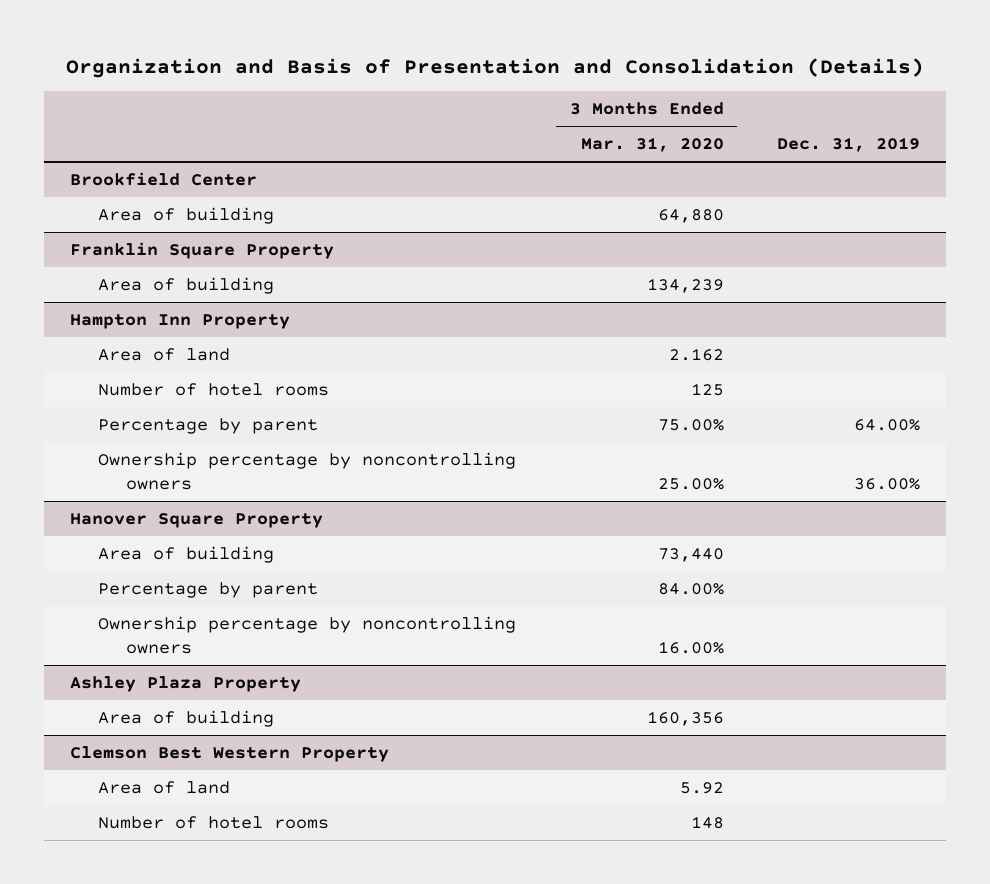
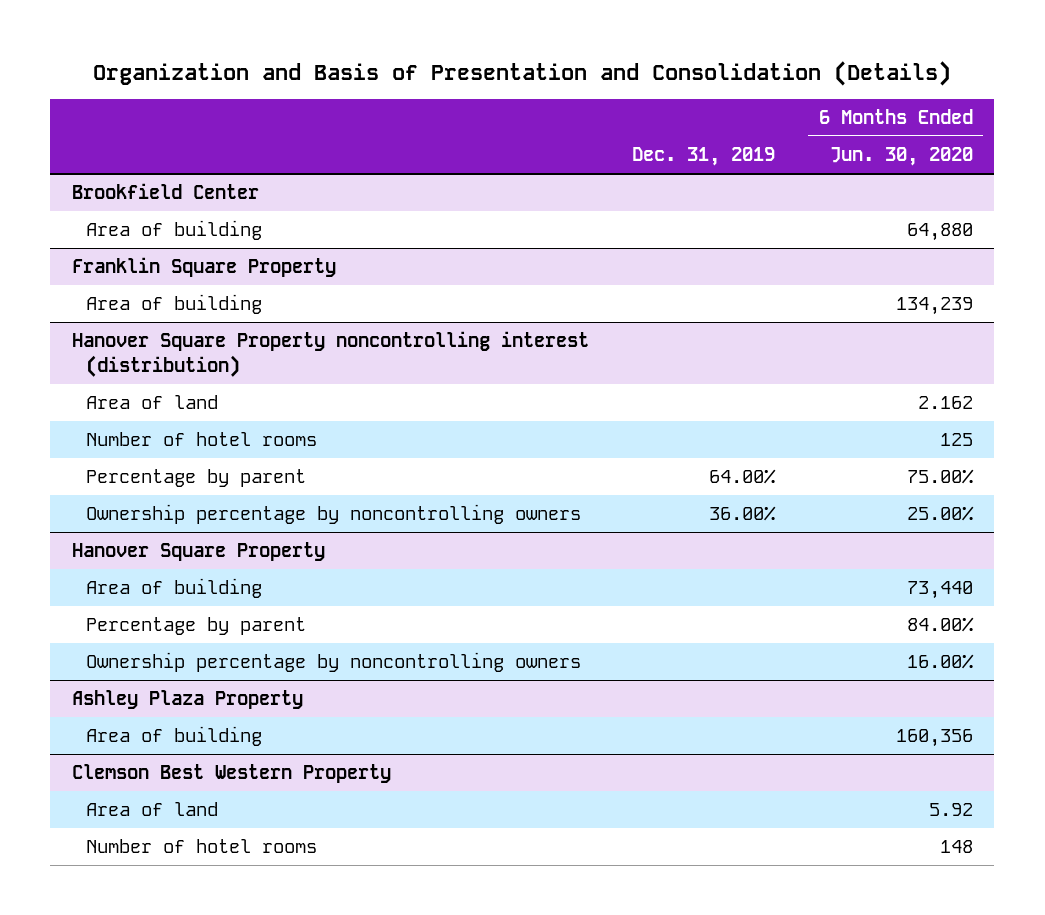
- | 3 Months Ended Mar. 31, 2020 | Dec. 31, 2019
+ | Dec. 31, 2019 | 6 Months Ended Jun. 30, 2020
- Hampton Inn Property
+ Hanover Square Property noncontrolling interest (distribution)

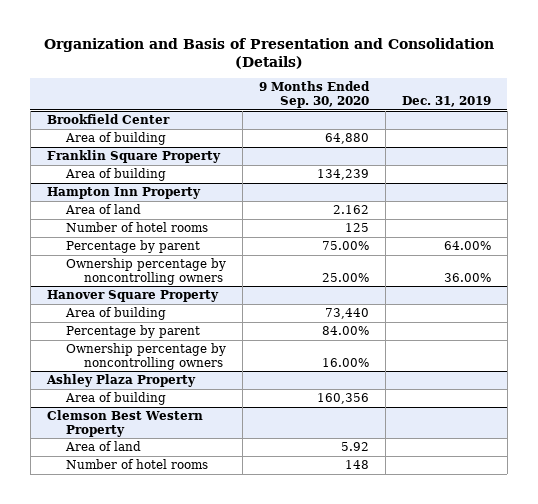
- | Dec. 31, 2019 | 6 Months Ended Jun. 30, 2020
+ | 9 Months Ended Sep. 30, 2020 | Dec. 31, 2019
- Hanover Square Property noncontrolling interest (distribution)
+ Hampton Inn Property

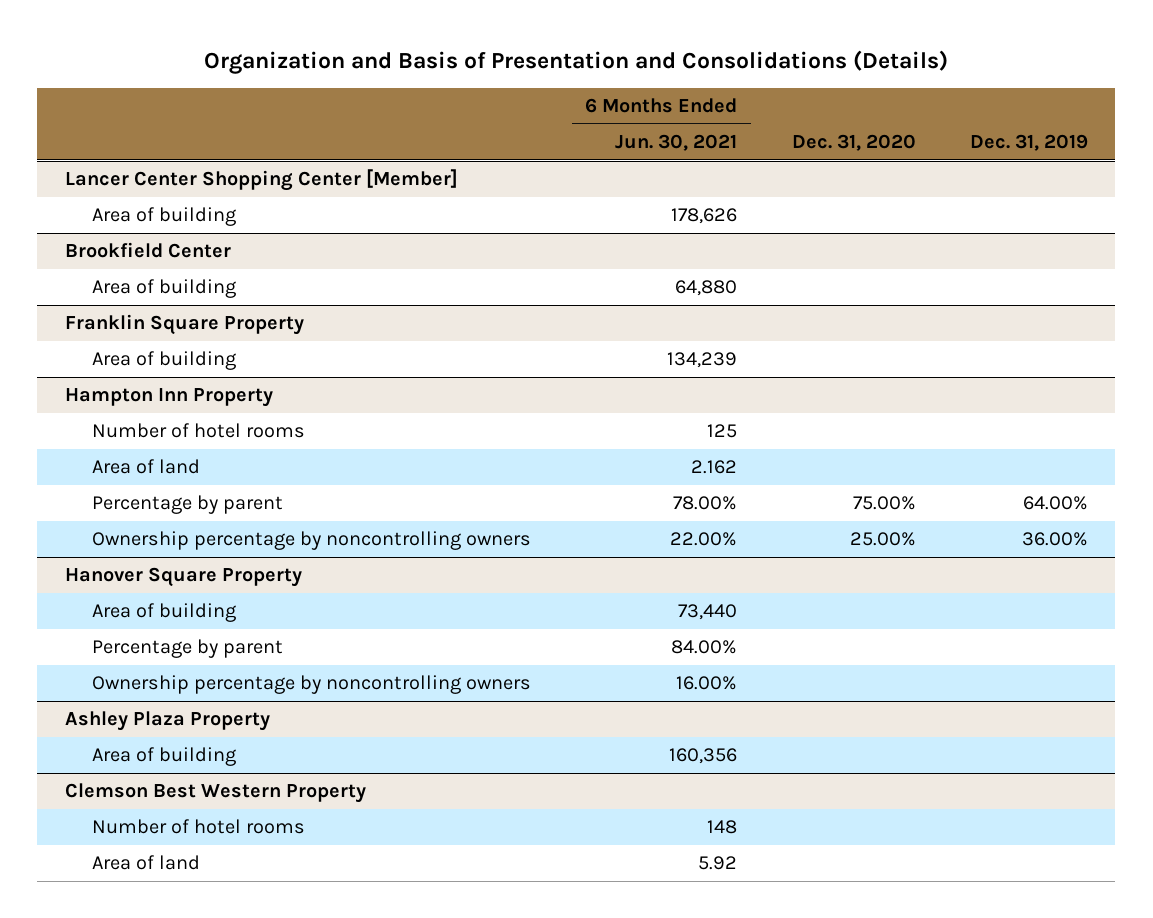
- Organization and Basis of Presentation and Consolidation (Details)
+ Organization and Basis of Presentation and Consolidations (Details)
- | 9 Months Ended Sep. 30, 2020 | Dec. 31, 2019
+ | 6 Months Ended Jun. 30, 2021 | Dec. 31, 2020 | Dec. 31, 2019
+ Lancer Center Shopping Center [Member]
+ Area of building | 178,626 | |
@ Hampton Inn Property
moved down: Area of land | 2.162 | |
@ Clemson Best Western Property
moved down: Area of land | 5.92 | |

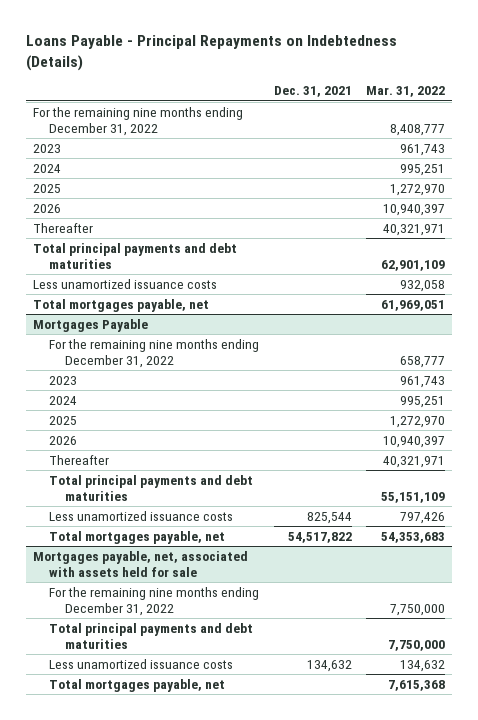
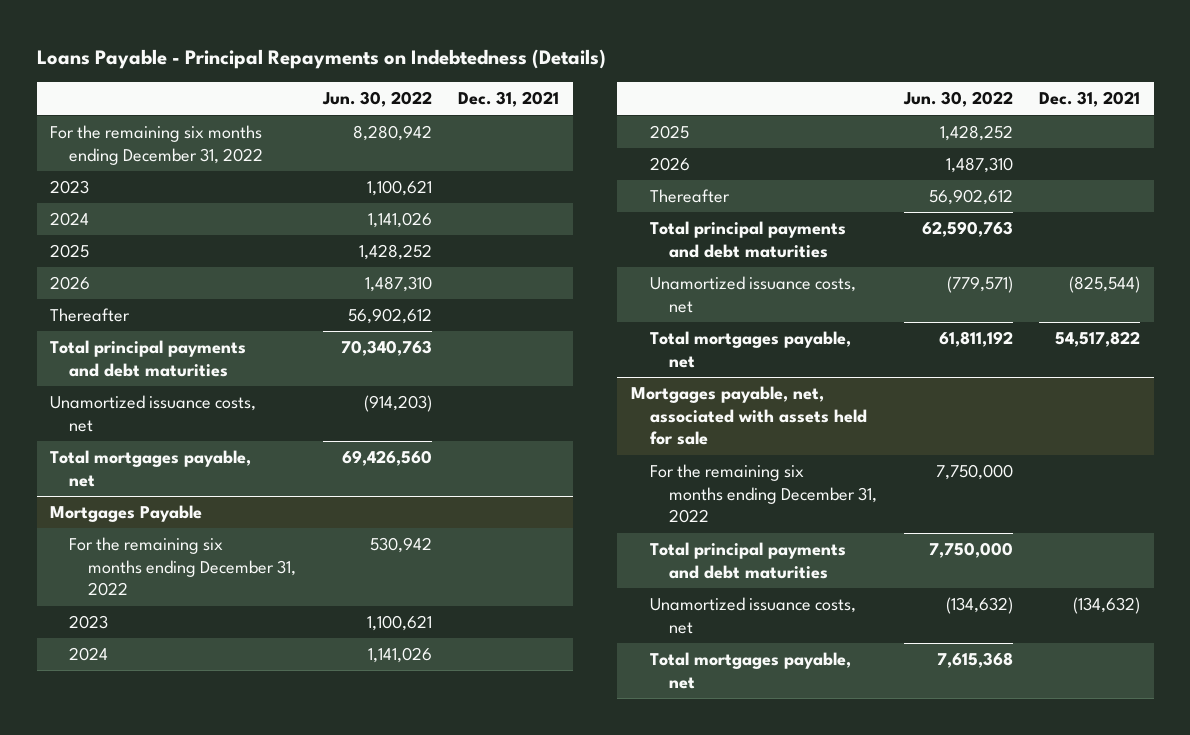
- | Dec. 31, 2021 | Mar. 31, 2022
+ | Jun. 30, 2022 | Dec. 31, 2021
- For the remaining nine months ending December 31, 2022 | | 8,408,777
+ For the remaining six months ending December 31, 2022 | 8,280,942 |
- Less unamortized issuance costs | | 932,058
+ Unamortized issuance costs, net | (914,203) |
@ Mortgages Payable
- For the remaining nine months ending December 31, 2022 | | 658,777
+ For the remaining six months ending December 31, 2022 | 530,942 |
- Less unamortized issuance costs | 825,544 | 797,426
+ Unamortized issuance costs, net | (779,571) | (825,544)
@ Mortgages payable, net, associated with assets held for sale
- For the remaining nine months ending December 31, 2022 | | 7,750,000
+ For the remaining six months ending December 31, 2022 | 7,750,000 |
- Less unamortized issuance costs | 134,632 | 134,632
+ Unamortized issuance costs, net | (134,632) | (134,632)

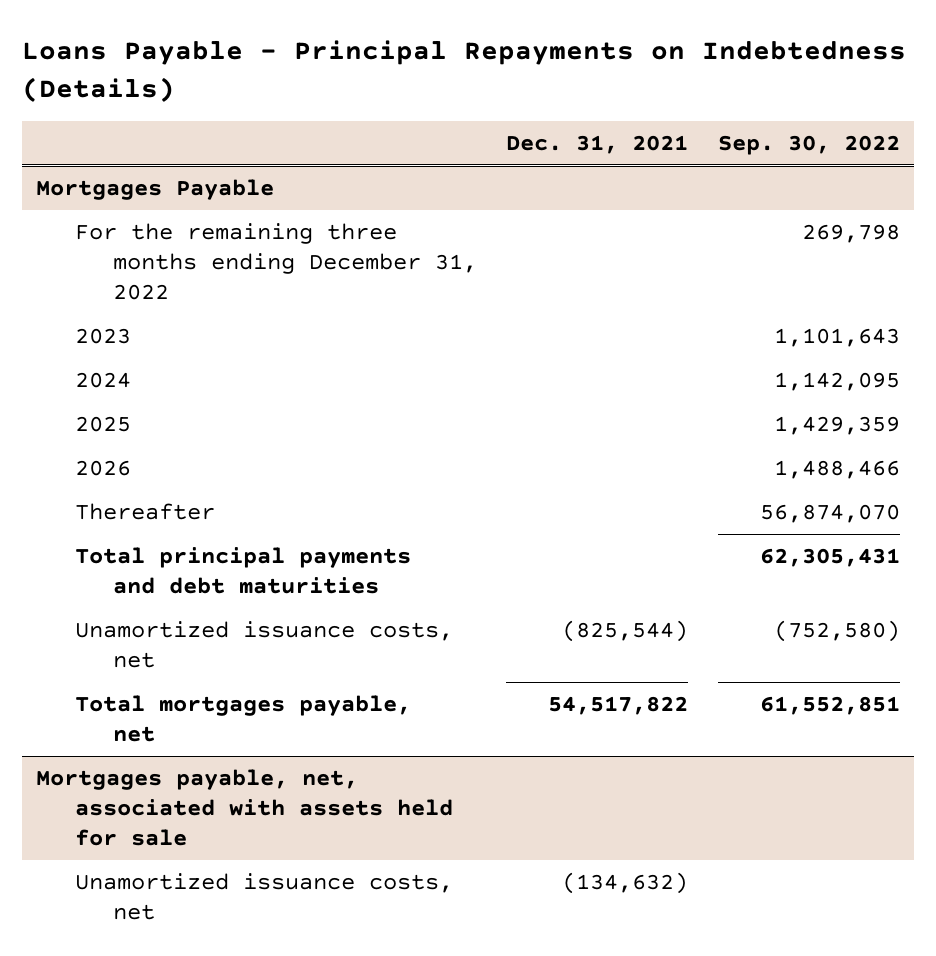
- | Jun. 30, 2022 | Dec. 31, 2021
+ | Dec. 31, 2021 | Sep. 30, 2022
- For the remaining six months ending December 31, 2022 | 8,280,942 |
- 2023 | 1,100,621 |
- 2024 | 1,141,026 |
- 2025 | 1,428,252 |
- 2026 | 1,487,310 |
- Thereafter | 56,902,612 |
- Total principal payments and debt maturities | 70,340,763 |
- Unamortized issuance costs, net | (914,203) |
- Total mortgages payable, net | 69,426,560 |
@ Mortgages Payable
- For the remaining six months ending December 31, 2022 | 530,942 |
+ For the remaining three months ending December 31, 2022 | | 269,798
@ Mortgages payable, net, associated with assets held for sale
- For the remaining six months ending December 31, 2022 | 7,750,000 |
- Total principal payments and debt maturities | 7,750,000 |
- Total mortgages payable, net | 7,615,368 |

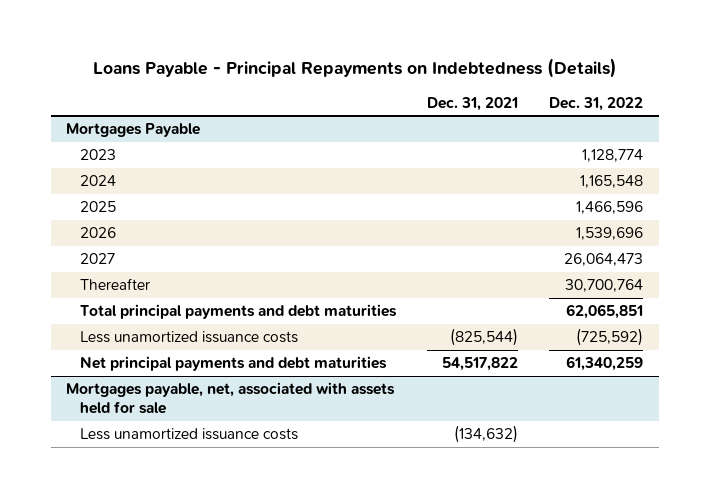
- | Dec. 31, 2021 | Sep. 30, 2022
+ | Dec. 31, 2021 | Dec. 31, 2022
@ Mortgages Payable
- For the remaining three months ending December 31, 2022 | | 269,798
+ 2027 | | 26,064,473
- Unamortized issuance costs, net | (825,544) | (752,580)
- Total mortgages payable, net | 54,517,822 | 61,552,851
+ Less unamortized issuance costs | (825,544) | (725,592)
+ Net principal payments and debt maturities | 54,517,822 | 61,340,259
@ Mortgages payable, net, associated with assets held for sale
- Unamortized issuance costs, net | (134,632) |
+ Less unamortized issuance costs | (134,632) |

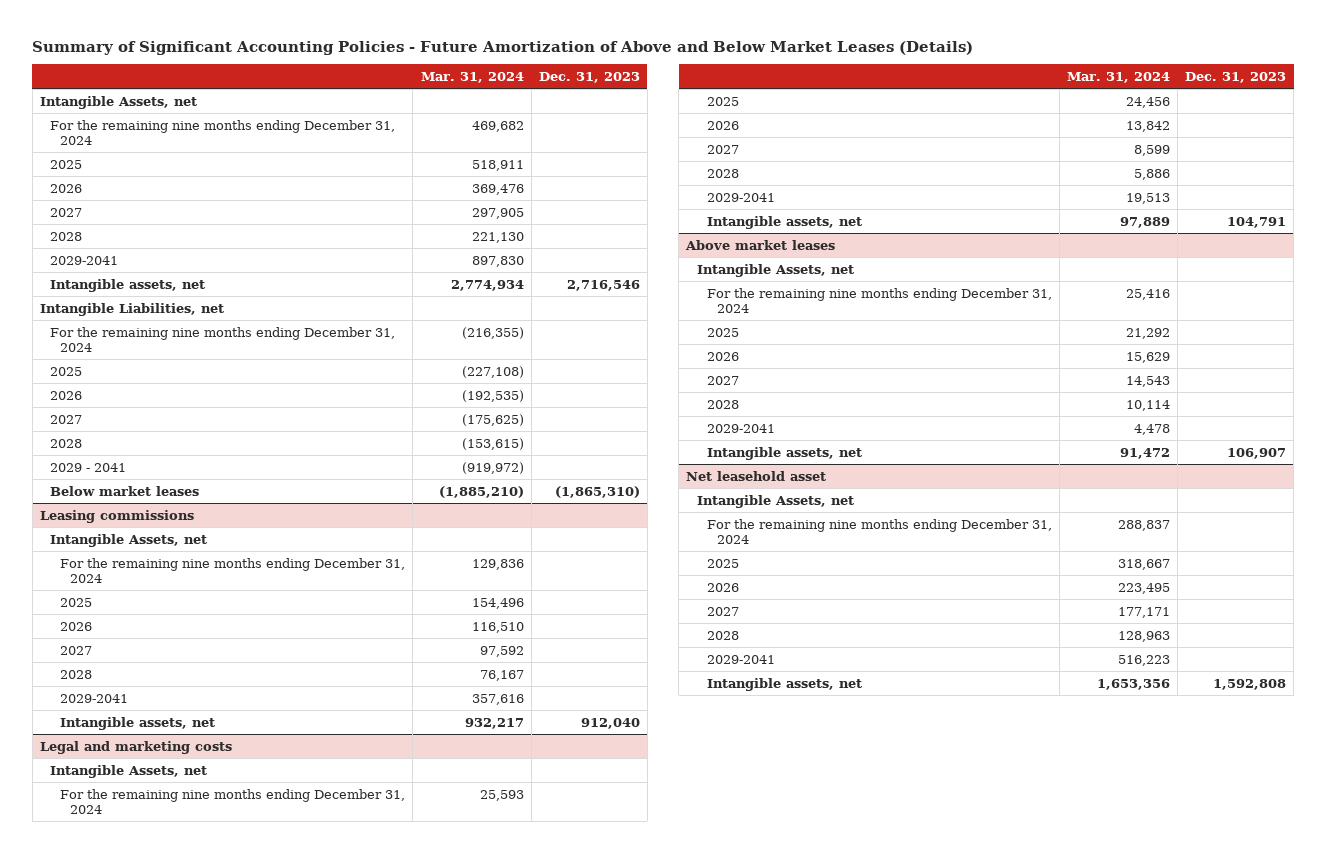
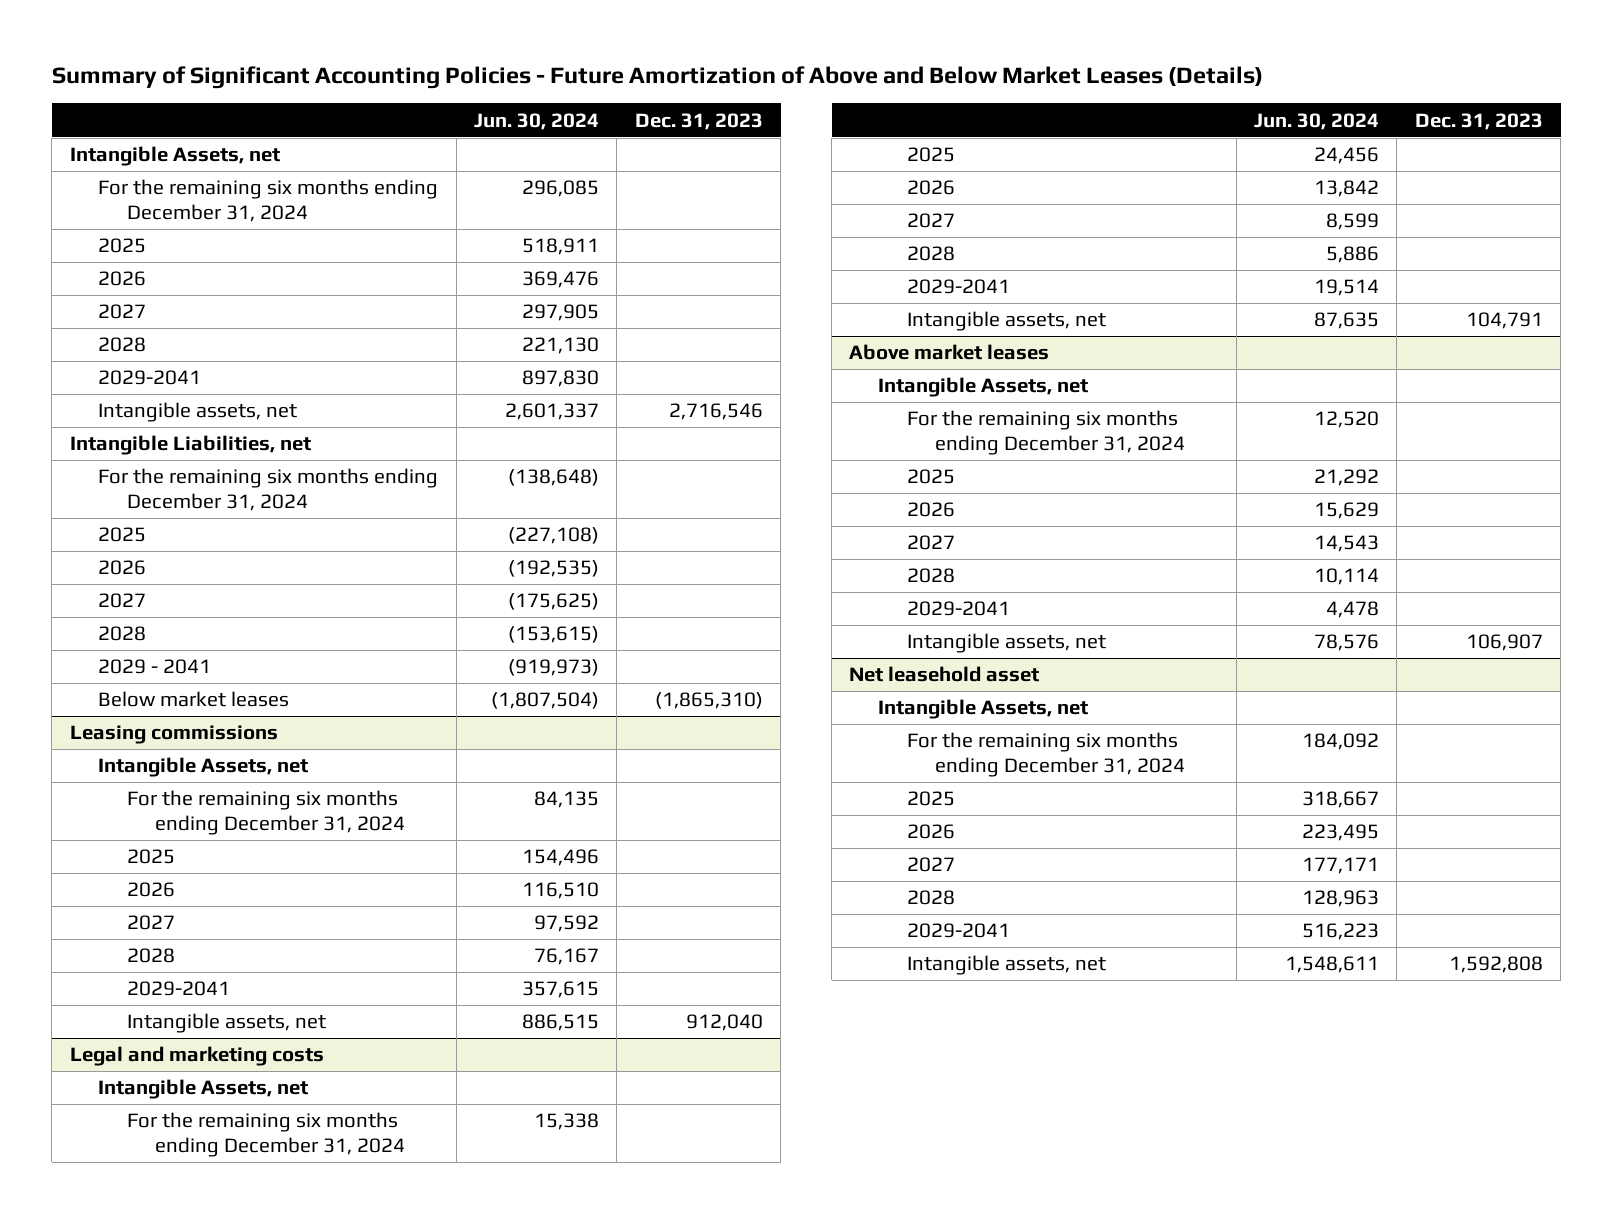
- | Mar. 31, 2024 | Dec. 31, 2023
+ | Jun. 30, 2024 | Dec. 31, 2023
- For the remaining nine months ending December 31, 2024 | 469,682 |
+ For the remaining six months ending December 31, 2024 | 296,085 |
- For the remaining nine months ending December 31, 2024 | (216,355) |
+ For the remaining six months ending December 31, 2024 | (138,648) |
@ Leasing commissions
- For the remaining nine months ending December 31, 2024 | 129,836 |
+ For the remaining six months ending December 31, 2024 | 84,135 |
@ Legal and marketing costs
- For the remaining nine months ending December 31, 2024 | 25,593 |
+ For the remaining six months ending December 31, 2024 | 15,338 |
@ Above market leases
- For the remaining nine months ending December 31, 2024 | 25,416 |
+ For the remaining six months ending December 31, 2024 | 12,520 |
@ Net leasehold asset
- For the remaining nine months ending December 31, 2024 | 288,837 |
+ For the remaining six months ending December 31, 2024 | 184,092 |

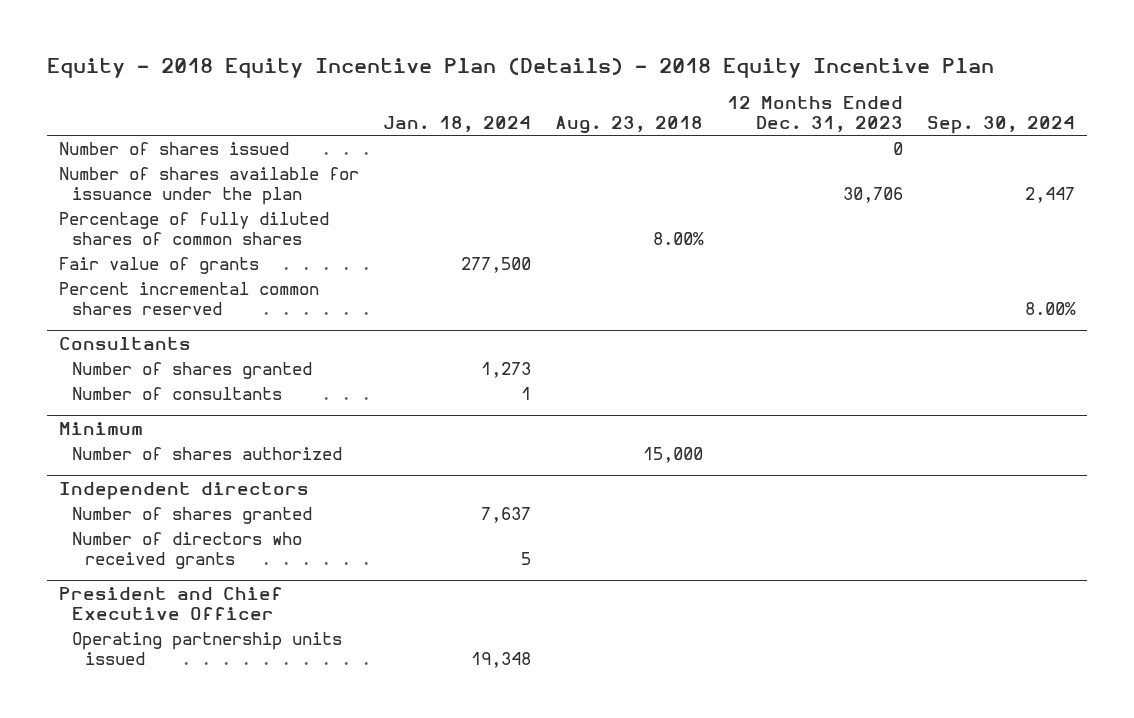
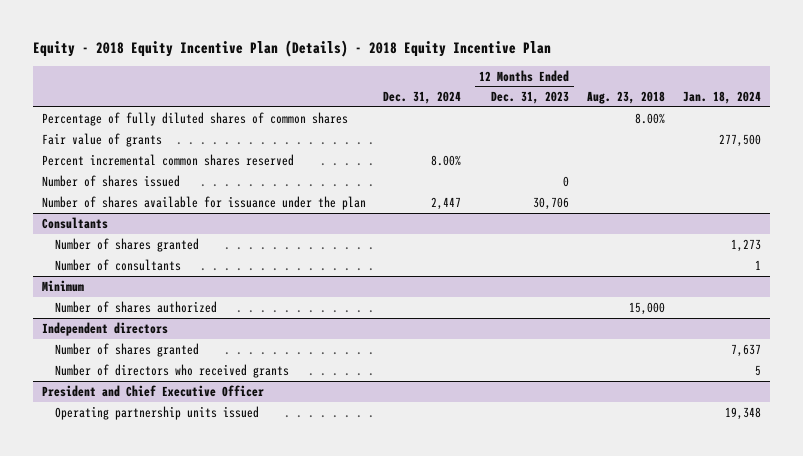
- | Jan. 18, 2024 | Aug. 23, 2018 | 12 Months Ended Dec. 31, 2023 | Sep. 30, 2024
+ | Dec. 31, 2024 | 12 Months Ended Dec. 31, 2023 | Aug. 23, 2018 | Jan. 18, 2024
moved down: Number of shares issued | | 0 | |
moved down: Number of shares available for issuance under the plan | 2,447 | 30,706 | |

